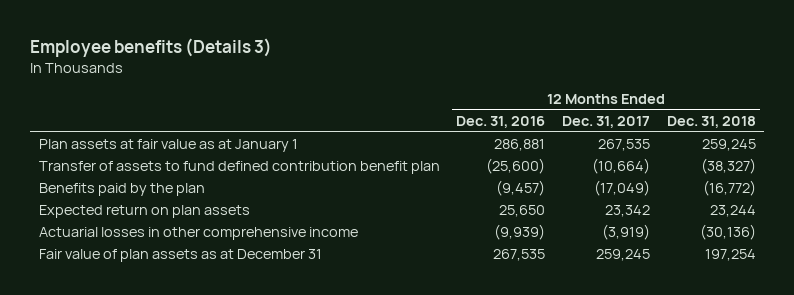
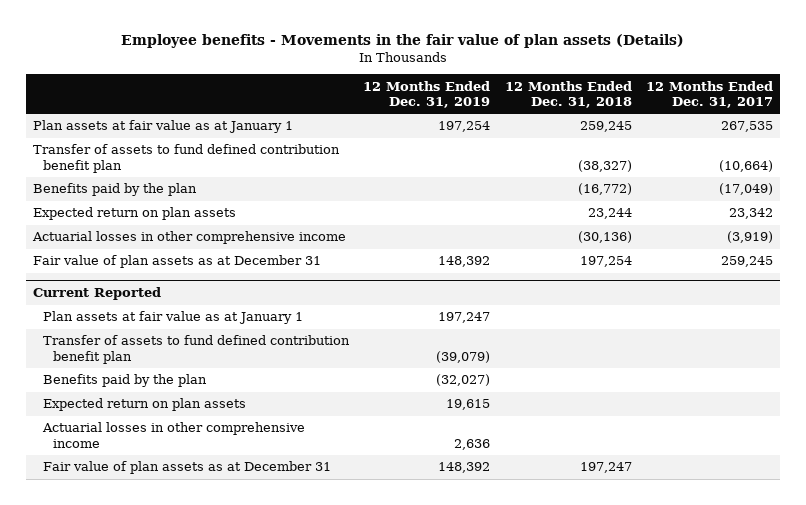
- Employee benefits (Details 3)
+ Employee benefits - Movements in the fair value of plan assets (Details)
- | 12 Months Ended Dec. 31, 2016 | 12 Months Ended Dec. 31, 2017 | 12 Months Ended Dec. 31, 2018
+ | 12 Months Ended Dec. 31, 2019 | 12 Months Ended Dec. 31, 2018 | 12 Months Ended Dec. 31, 2017
+ Current Reported
+ Plan assets at fair value as at January 1 | 197,247 | |
+ Transfer of assets to fund defined contribution benefit plan | (39,079) | |
+ Benefits paid by the plan | (32,027) | |
+ Expected return on plan assets | 19,615 | |
+ Actuarial losses in other comprehensive income | 2,636 | |
+ Fair value of plan assets as at December 31 | 148,392 | 197,247 |

